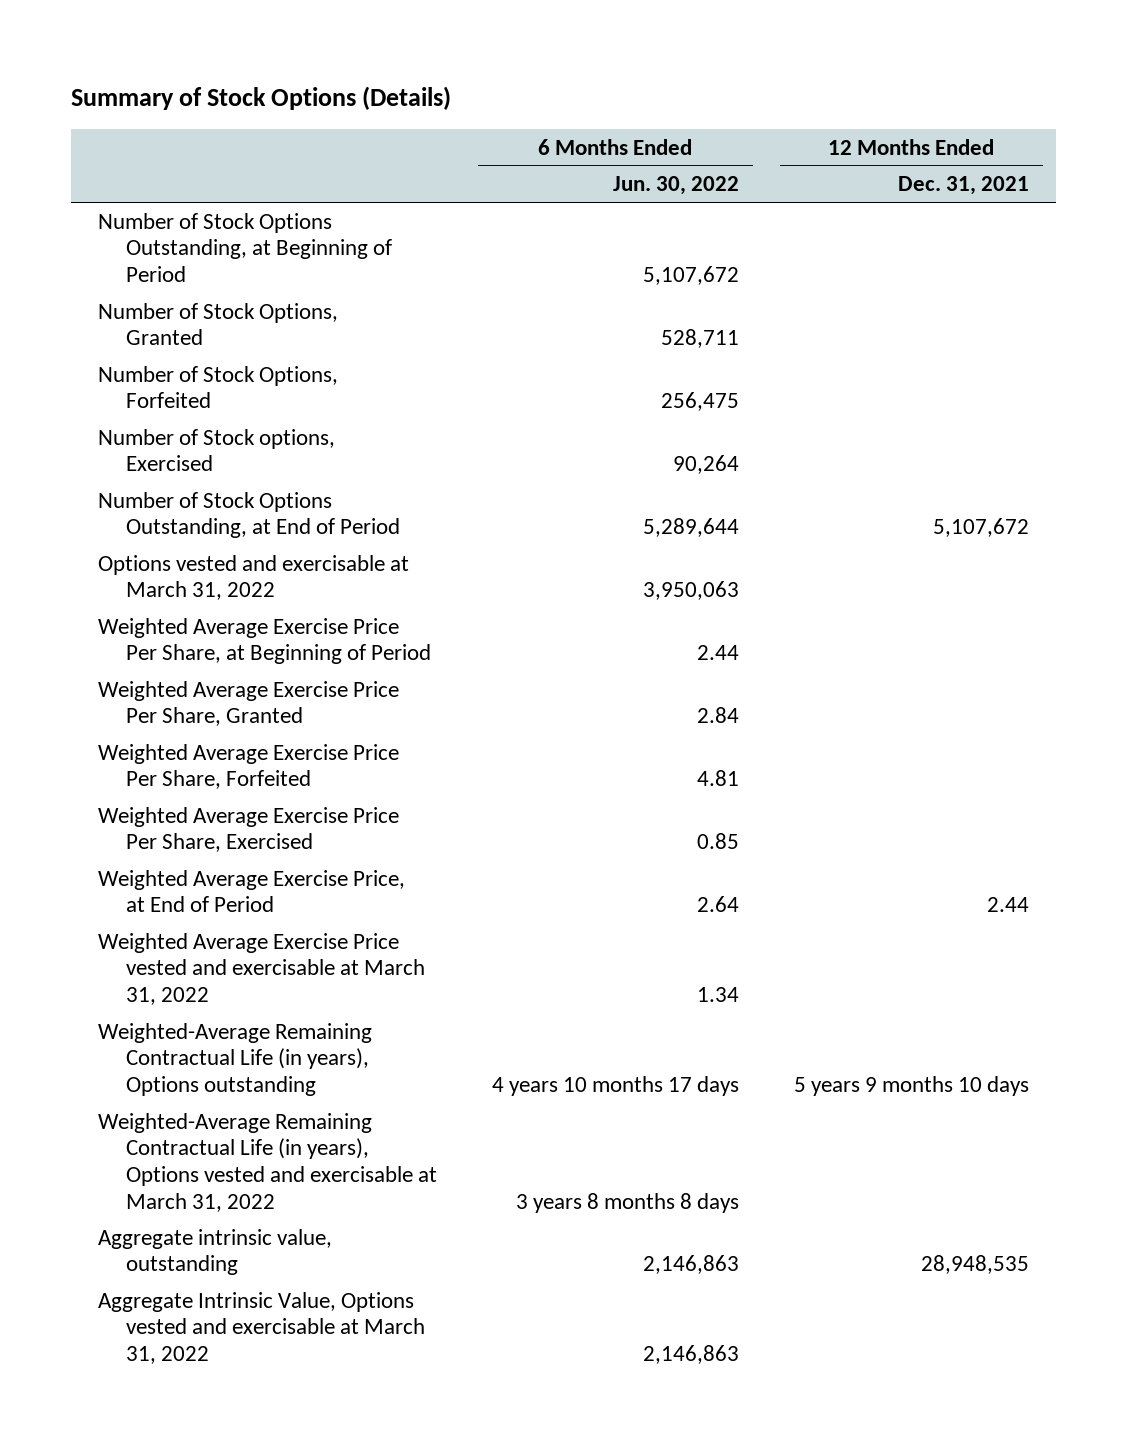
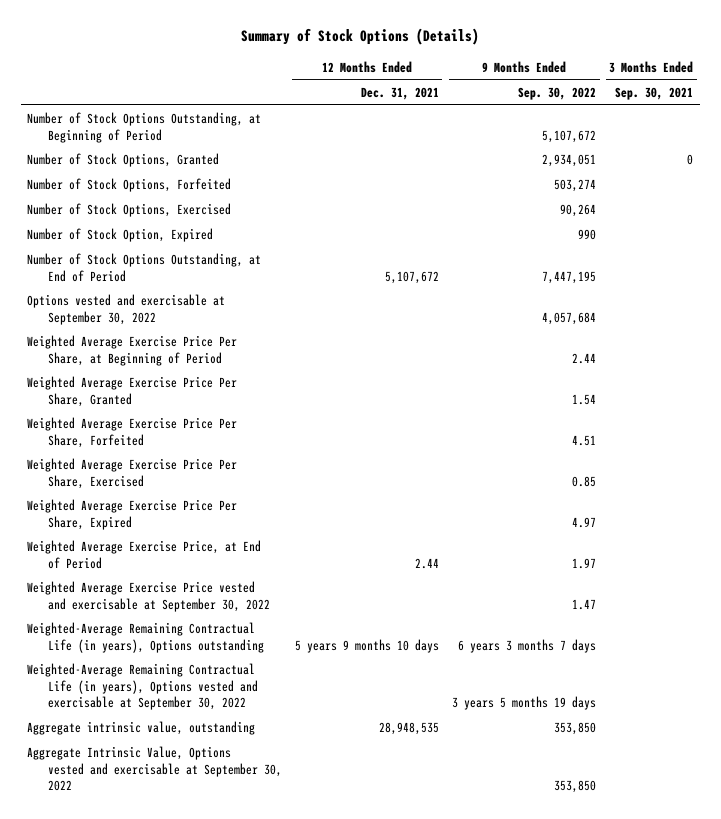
- | 6 Months Ended Jun. 30, 2022 | 12 Months Ended Dec. 31, 2021
+ | 12 Months Ended Dec. 31, 2021 | 9 Months Ended Sep. 30, 2022 | 3 Months Ended Sep. 30, 2021
- Number of Stock options, Exercised | 90,264 |
+ Number of Stock Options, Exercised | | 90,264 |
+ Number of Stock Option, Expired | | 990 |
- Options vested and exercisable at March 31, 2022 | 3,950,063 |
+ Options vested and exercisable at September 30, 2022 | | 4,057,684 |
+ Weighted Average Exercise Price Per Share, Expired | | 4.97 |
- Weighted Average Exercise Price vested and exercisable at March 31, 2022 | 1.34 |
+ Weighted Average Exercise Price vested and exercisable at September 30, 2022 | | 1.47 |
- Weighted-Average Remaining Contractual Life (in years), Options vested and exercisable at March 31, 2022 | 3 years 8 months 8 days |
+ Weighted-Average Remaining Contractual Life (in years), Options vested and exercisable at September 30, 2022 | | 3 years 5 months 19 days |
- Aggregate Intrinsic Value, Options vested and exercisable at March 31, 2022 | 2,146,863 |
+ Aggregate Intrinsic Value, Options vested and exercisable at September 30, 2022 | | 353,850 |

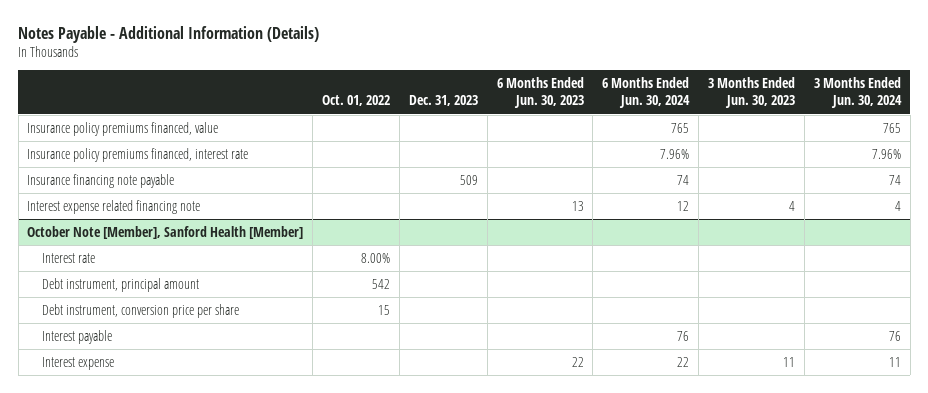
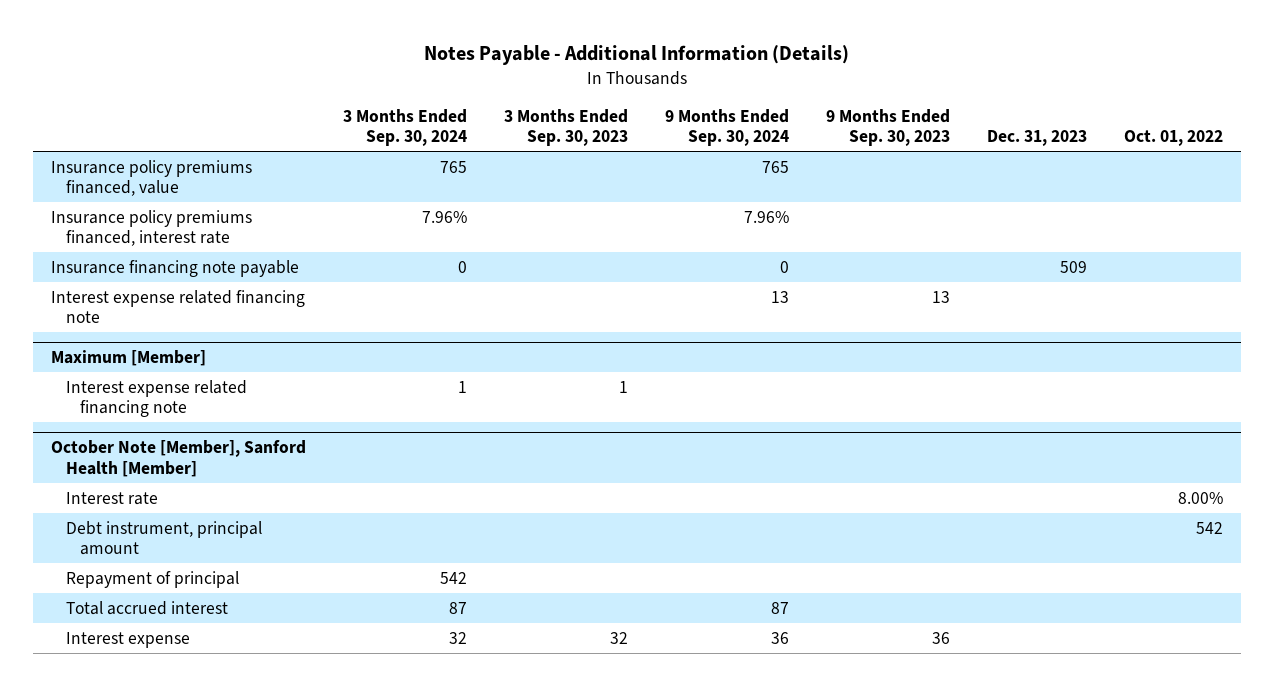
- | Oct. 01, 2022 | Dec. 31, 2023 | 6 Months Ended Jun. 30, 2023 | 6 Months Ended Jun. 30, 2024 | 3 Months Ended Jun. 30, 2023 | 3 Months Ended Jun. 30, 2024
+ | 3 Months Ended Sep. 30, 2024 | 3 Months Ended Sep. 30, 2023 | 9 Months Ended Sep. 30, 2024 | 9 Months Ended Sep. 30, 2023 | Dec. 31, 2023 | Oct. 01, 2022
+ Maximum [Member]
+ Interest expense related financing note | 1 | 1 | | | |
@ October Note [Member], Sanford Health [Member]
- Debt instrument, conversion price per share | 15 | | | | |
- Interest payable | | | | 76 | | 76
+ Repayment of principal | 542 | | | | |
+ Total accrued interest | 87 | | 87 | | |

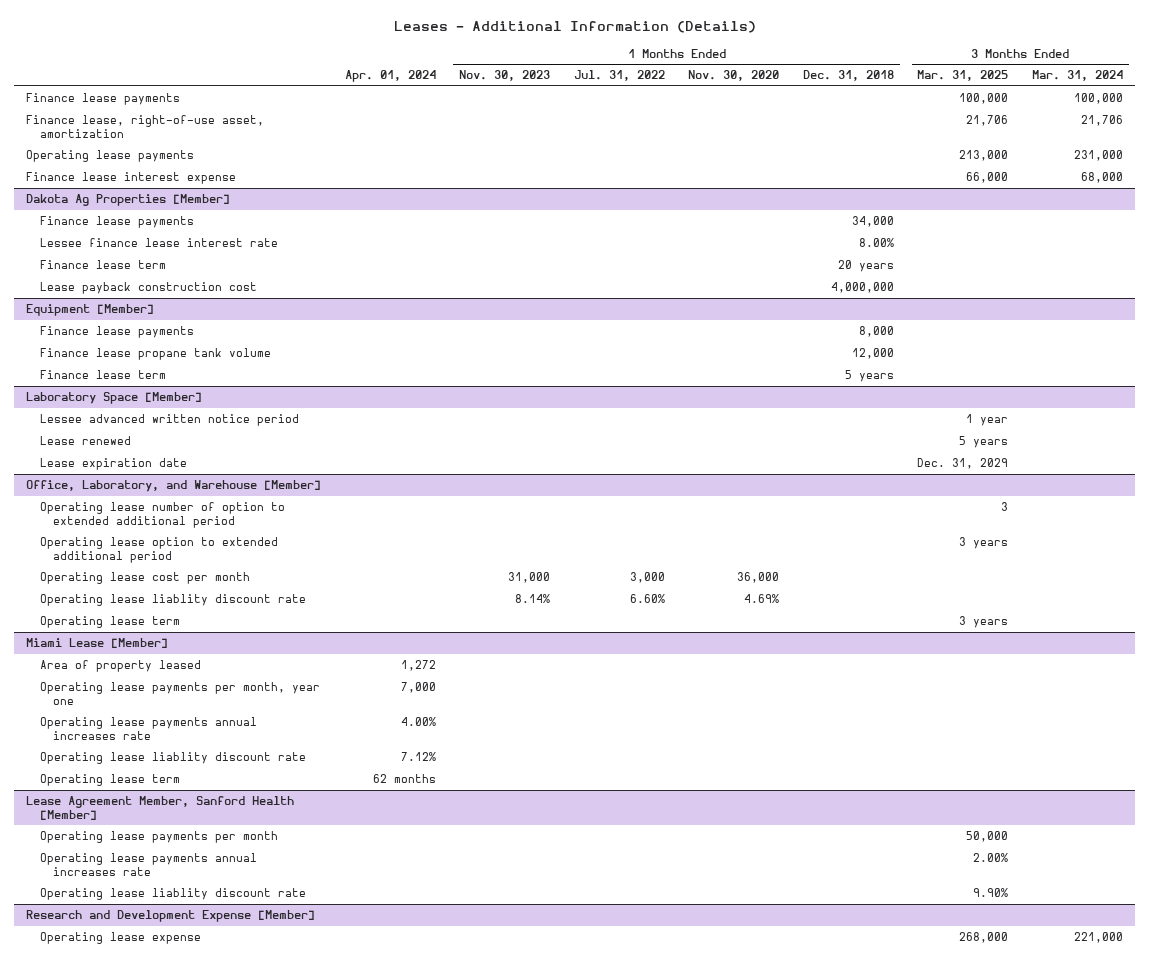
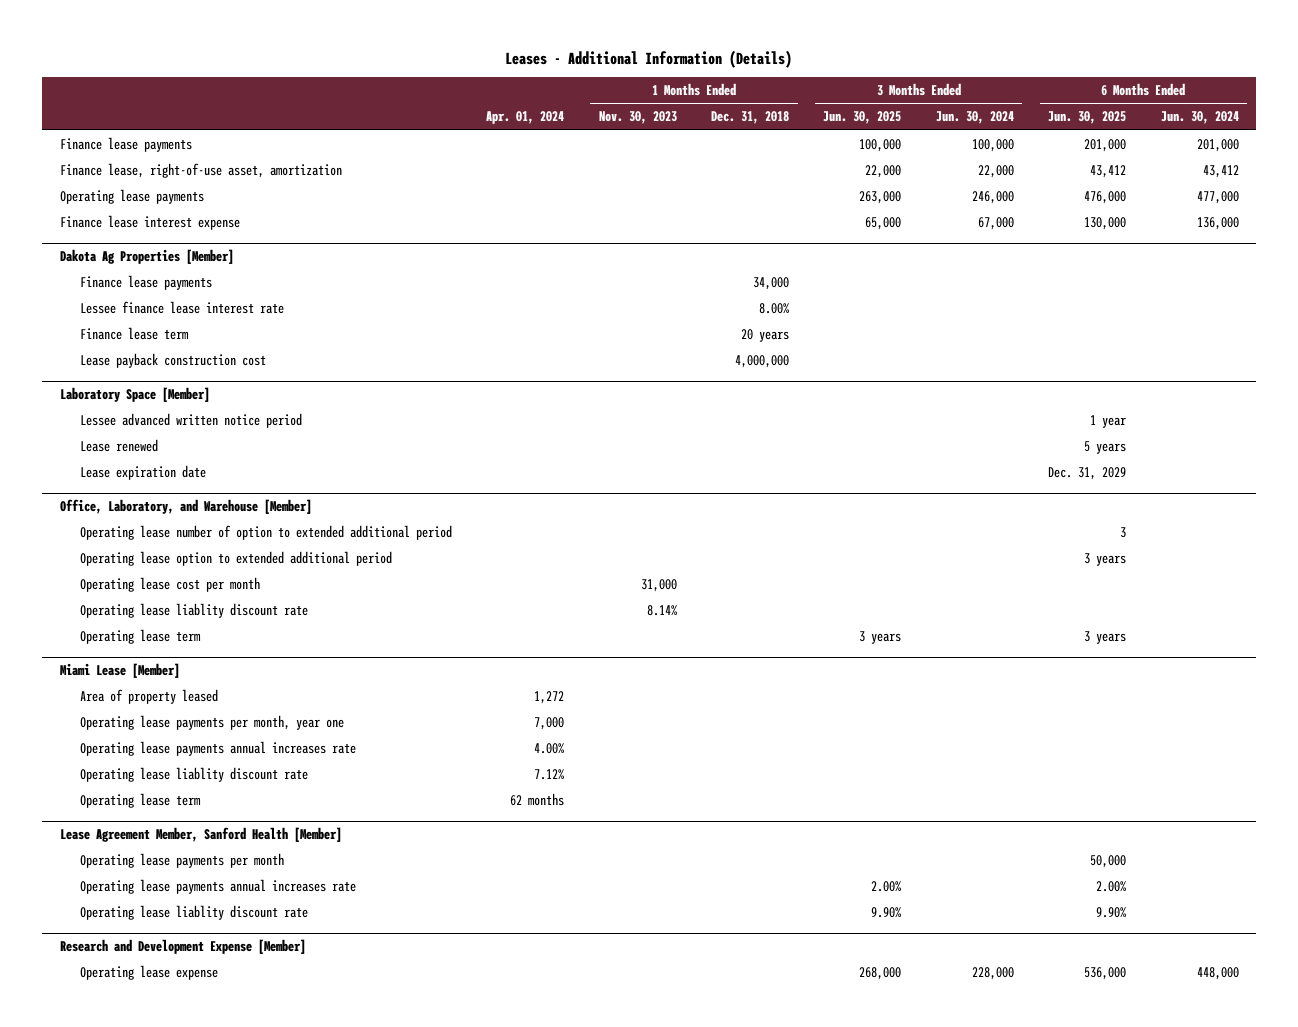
- | Apr. 01, 2024 | 1 Months Ended Nov. 30, 2023 | 1 Months Ended Jul. 31, 2022 | 1 Months Ended Nov. 30, 2020 | 1 Months Ended Dec. 31, 2018 | 3 Months Ended Mar. 31, 2025 | 3 Months Ended Mar. 31, 2024
+ | Apr. 01, 2024 | 1 Months Ended Nov. 30, 2023 | 1 Months Ended Dec. 31, 2018 | 3 Months Ended Jun. 30, 2025 | 3 Months Ended Jun. 30, 2024 | 6 Months Ended Jun. 30, 2025 | 6 Months Ended Jun. 30, 2024
- Equipment [Member]
- Finance lease payments | | | | | 8,000 | |
- Finance lease propane tank volume | | | | | 12,000 | |
- Finance lease term | | | | | 5 years | |

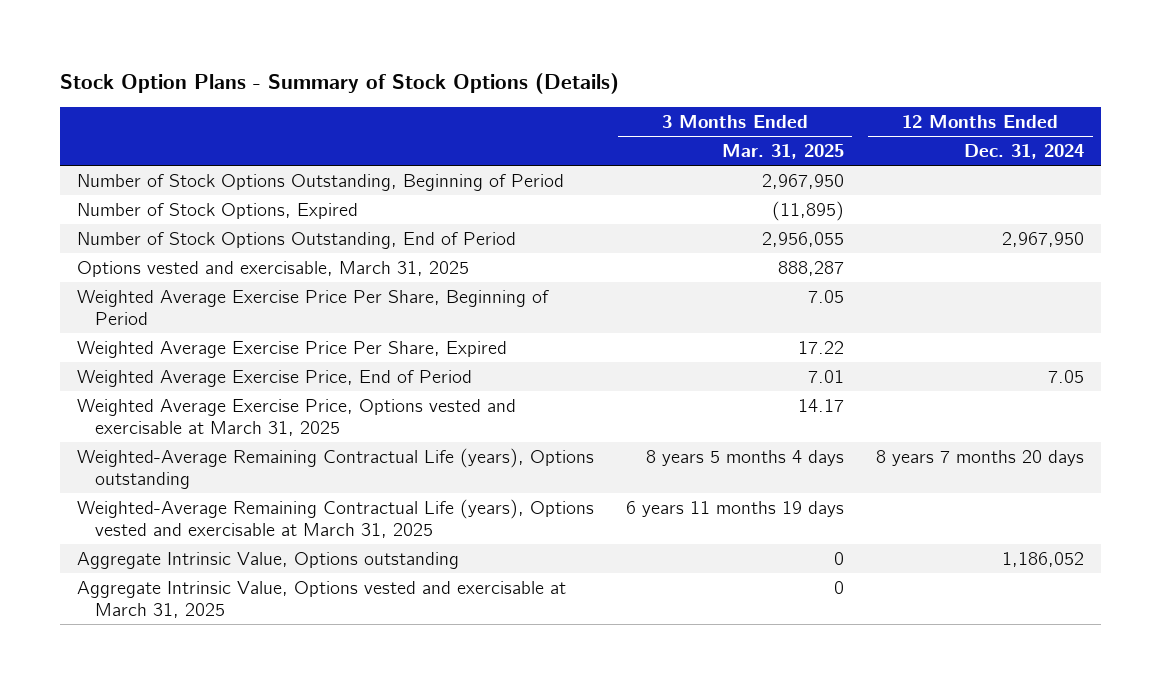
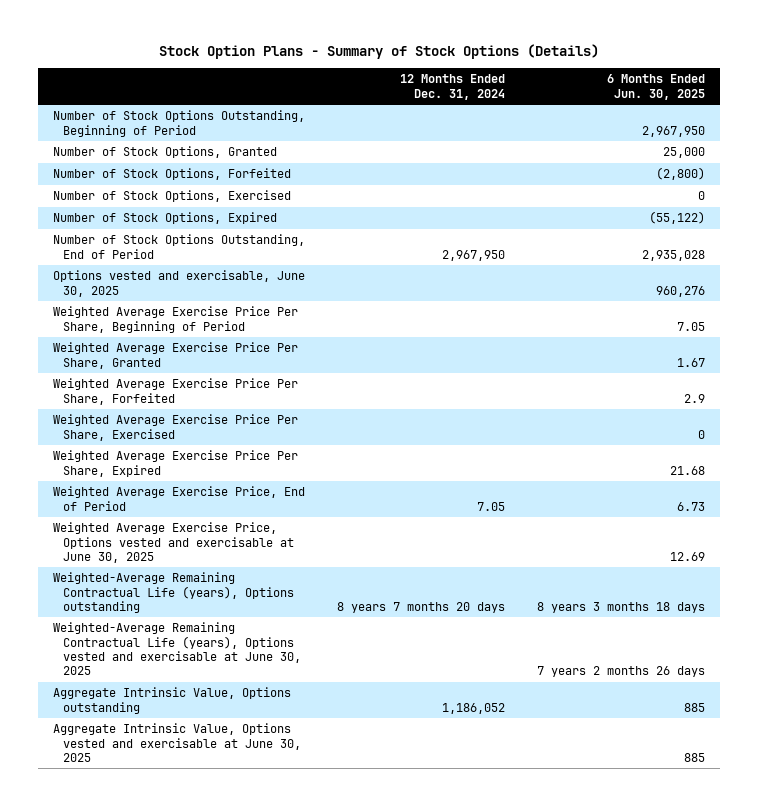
- | 3 Months Ended Mar. 31, 2025 | 12 Months Ended Dec. 31, 2024
+ | 12 Months Ended Dec. 31, 2024 | 6 Months Ended Jun. 30, 2025
+ Number of Stock Options, Granted | | 25,000
+ Number of Stock Options, Forfeited | | (2,800)
+ Number of Stock Options, Exercised | | 0
- Options vested and exercisable, March 31, 2025 | 888,287 |
+ Options vested and exercisable, June 30, 2025 | | 960,276
+ Weighted Average Exercise Price Per Share, Granted | | 1.67
+ Weighted Average Exercise Price Per Share, Forfeited | | 2.9
+ Weighted Average Exercise Price Per Share, Exercised | | 0
- Weighted Average Exercise Price, Options vested and exercisable at March 31, 2025 | 14.17 |
+ Weighted Average Exercise Price, Options vested and exercisable at June 30, 2025 | | 12.69
- Weighted-Average Remaining Contractual Life (years), Options vested and exercisable at March 31, 2025 | 6 years 11 months 19 days |
+ Weighted-Average Remaining Contractual Life (years), Options vested and exercisable at June 30, 2025 | | 7 years 2 months 26 days
- Aggregate Intrinsic Value, Options vested and exercisable at March 31, 2025 | 0 |
+ Aggregate Intrinsic Value, Options vested and exercisable at June 30, 2025 | | 885

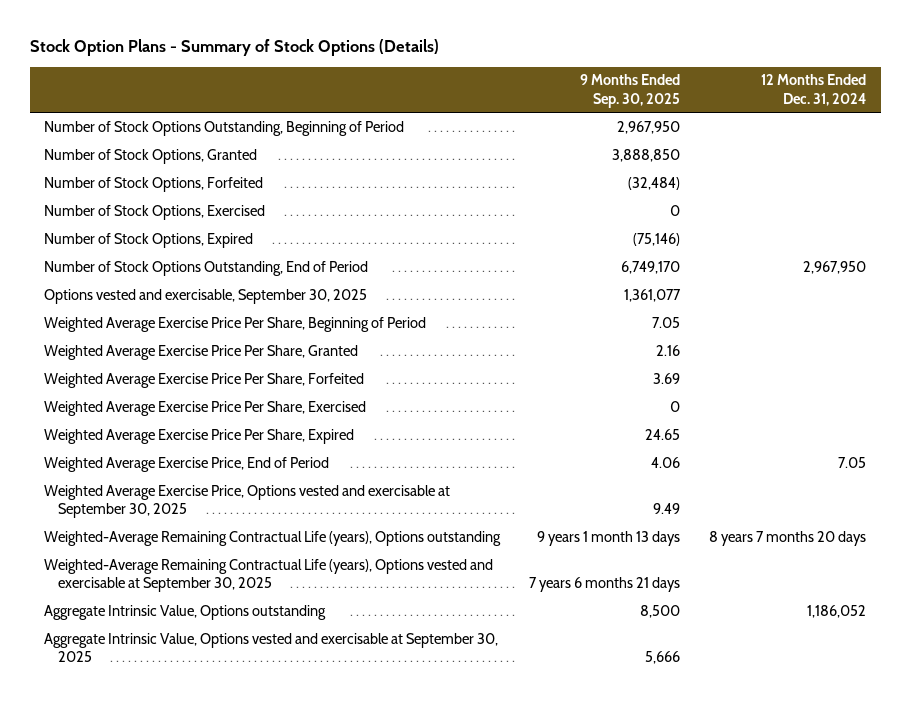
- | 12 Months Ended Dec. 31, 2024 | 6 Months Ended Jun. 30, 2025
+ | 9 Months Ended Sep. 30, 2025 | 12 Months Ended Dec. 31, 2024
- Options vested and exercisable, June 30, 2025 | | 960,276
+ Options vested and exercisable, September 30, 2025 | 1,361,077 |
- Weighted Average Exercise Price, Options vested and exercisable at June 30, 2025 | | 12.69
+ Weighted Average Exercise Price, Options vested and exercisable at September 30, 2025 | 9.49 |
- Weighted-Average Remaining Contractual Life (years), Options vested and exercisable at June 30, 2025 | | 7 years 2 months 26 days
+ Weighted-Average Remaining Contractual Life (years), Options vested and exercisable at September 30, 2025 | 7 years 6 months 21 days |
- Aggregate Intrinsic Value, Options vested and exercisable at June 30, 2025 | | 885
+ Aggregate Intrinsic Value, Options vested and exercisable at September 30, 2025 | 5,666 |

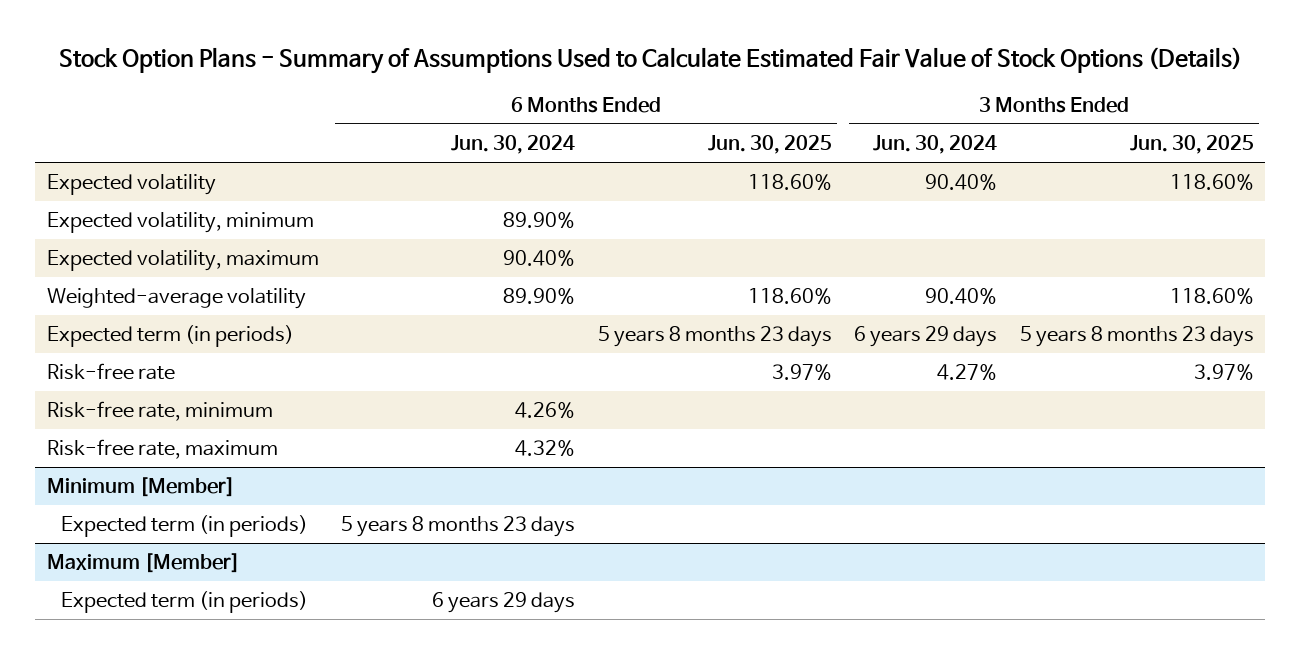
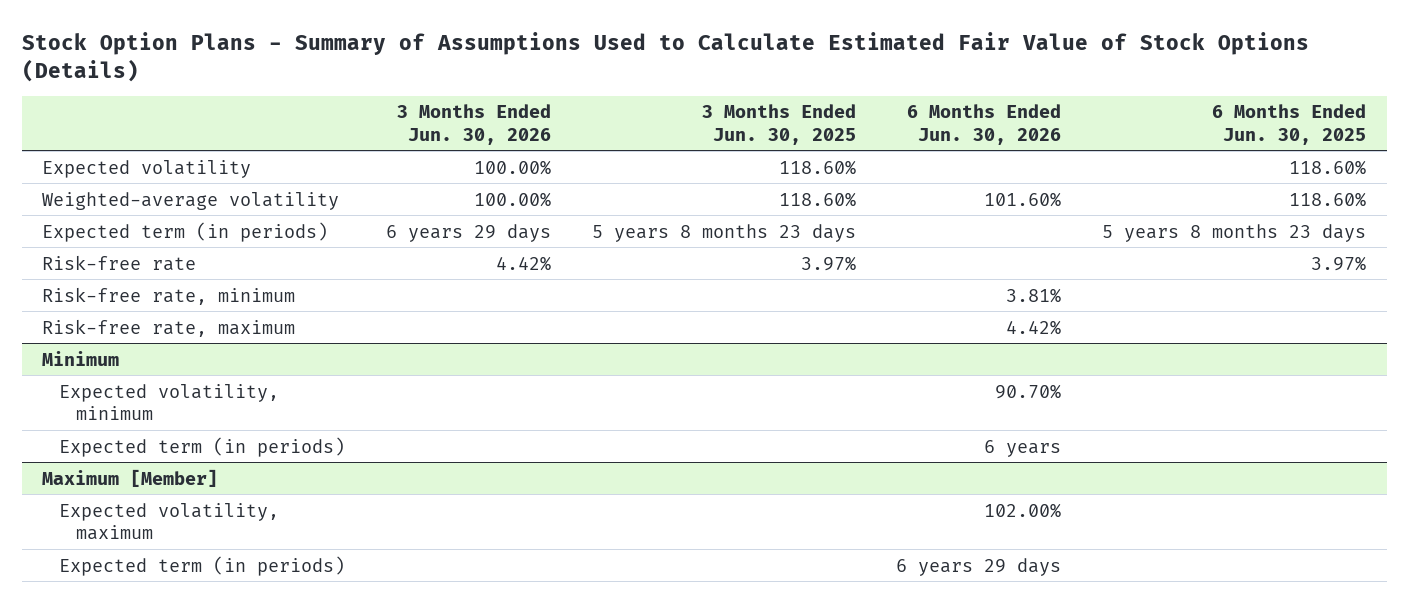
- | 6 Months Ended Jun. 30, 2024 | 6 Months Ended Jun. 30, 2025 | 3 Months Ended Jun. 30, 2024 | 3 Months Ended Jun. 30, 2025
+ | 3 Months Ended Jun. 30, 2026 | 3 Months Ended Jun. 30, 2025 | 6 Months Ended Jun. 30, 2026 | 6 Months Ended Jun. 30, 2025
- Expected volatility, minimum | 89.90% | | |
- Expected volatility, maximum | 90.40% | | |
- Minimum [Member]
+ Minimum
+ Expected volatility, minimum | | | 90.70% |
@ Maximum [Member]
+ Expected volatility, maximum | | | 102.00% |

